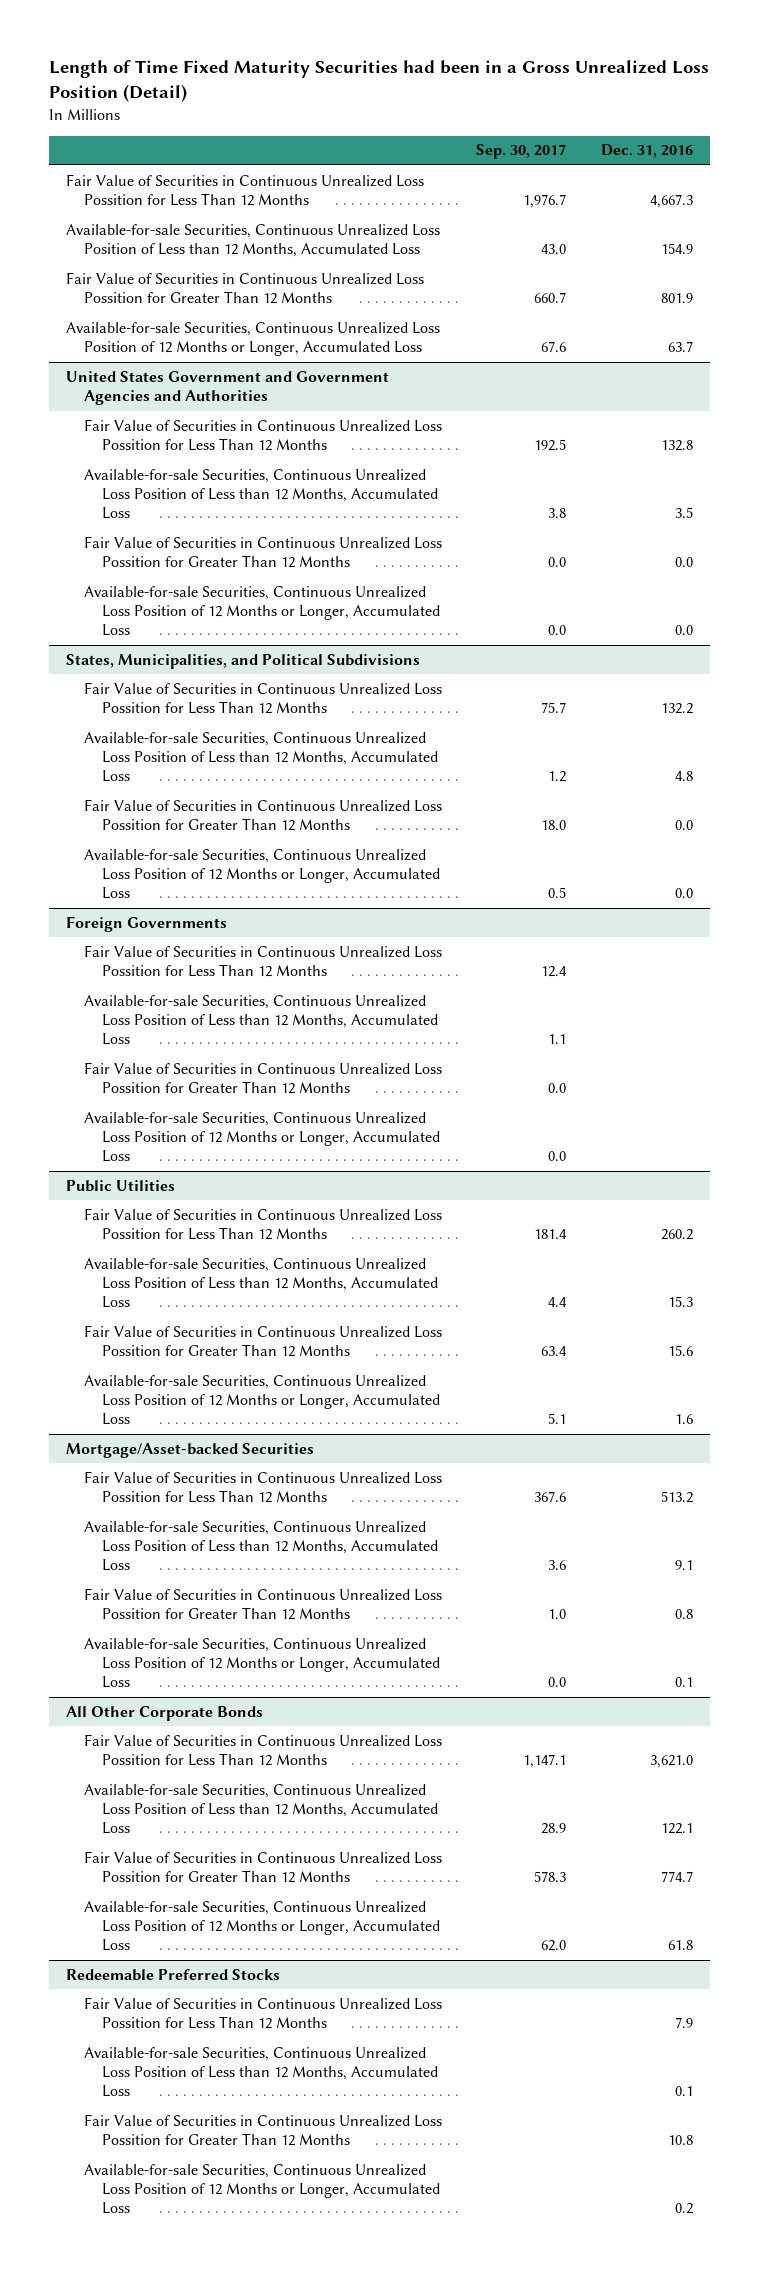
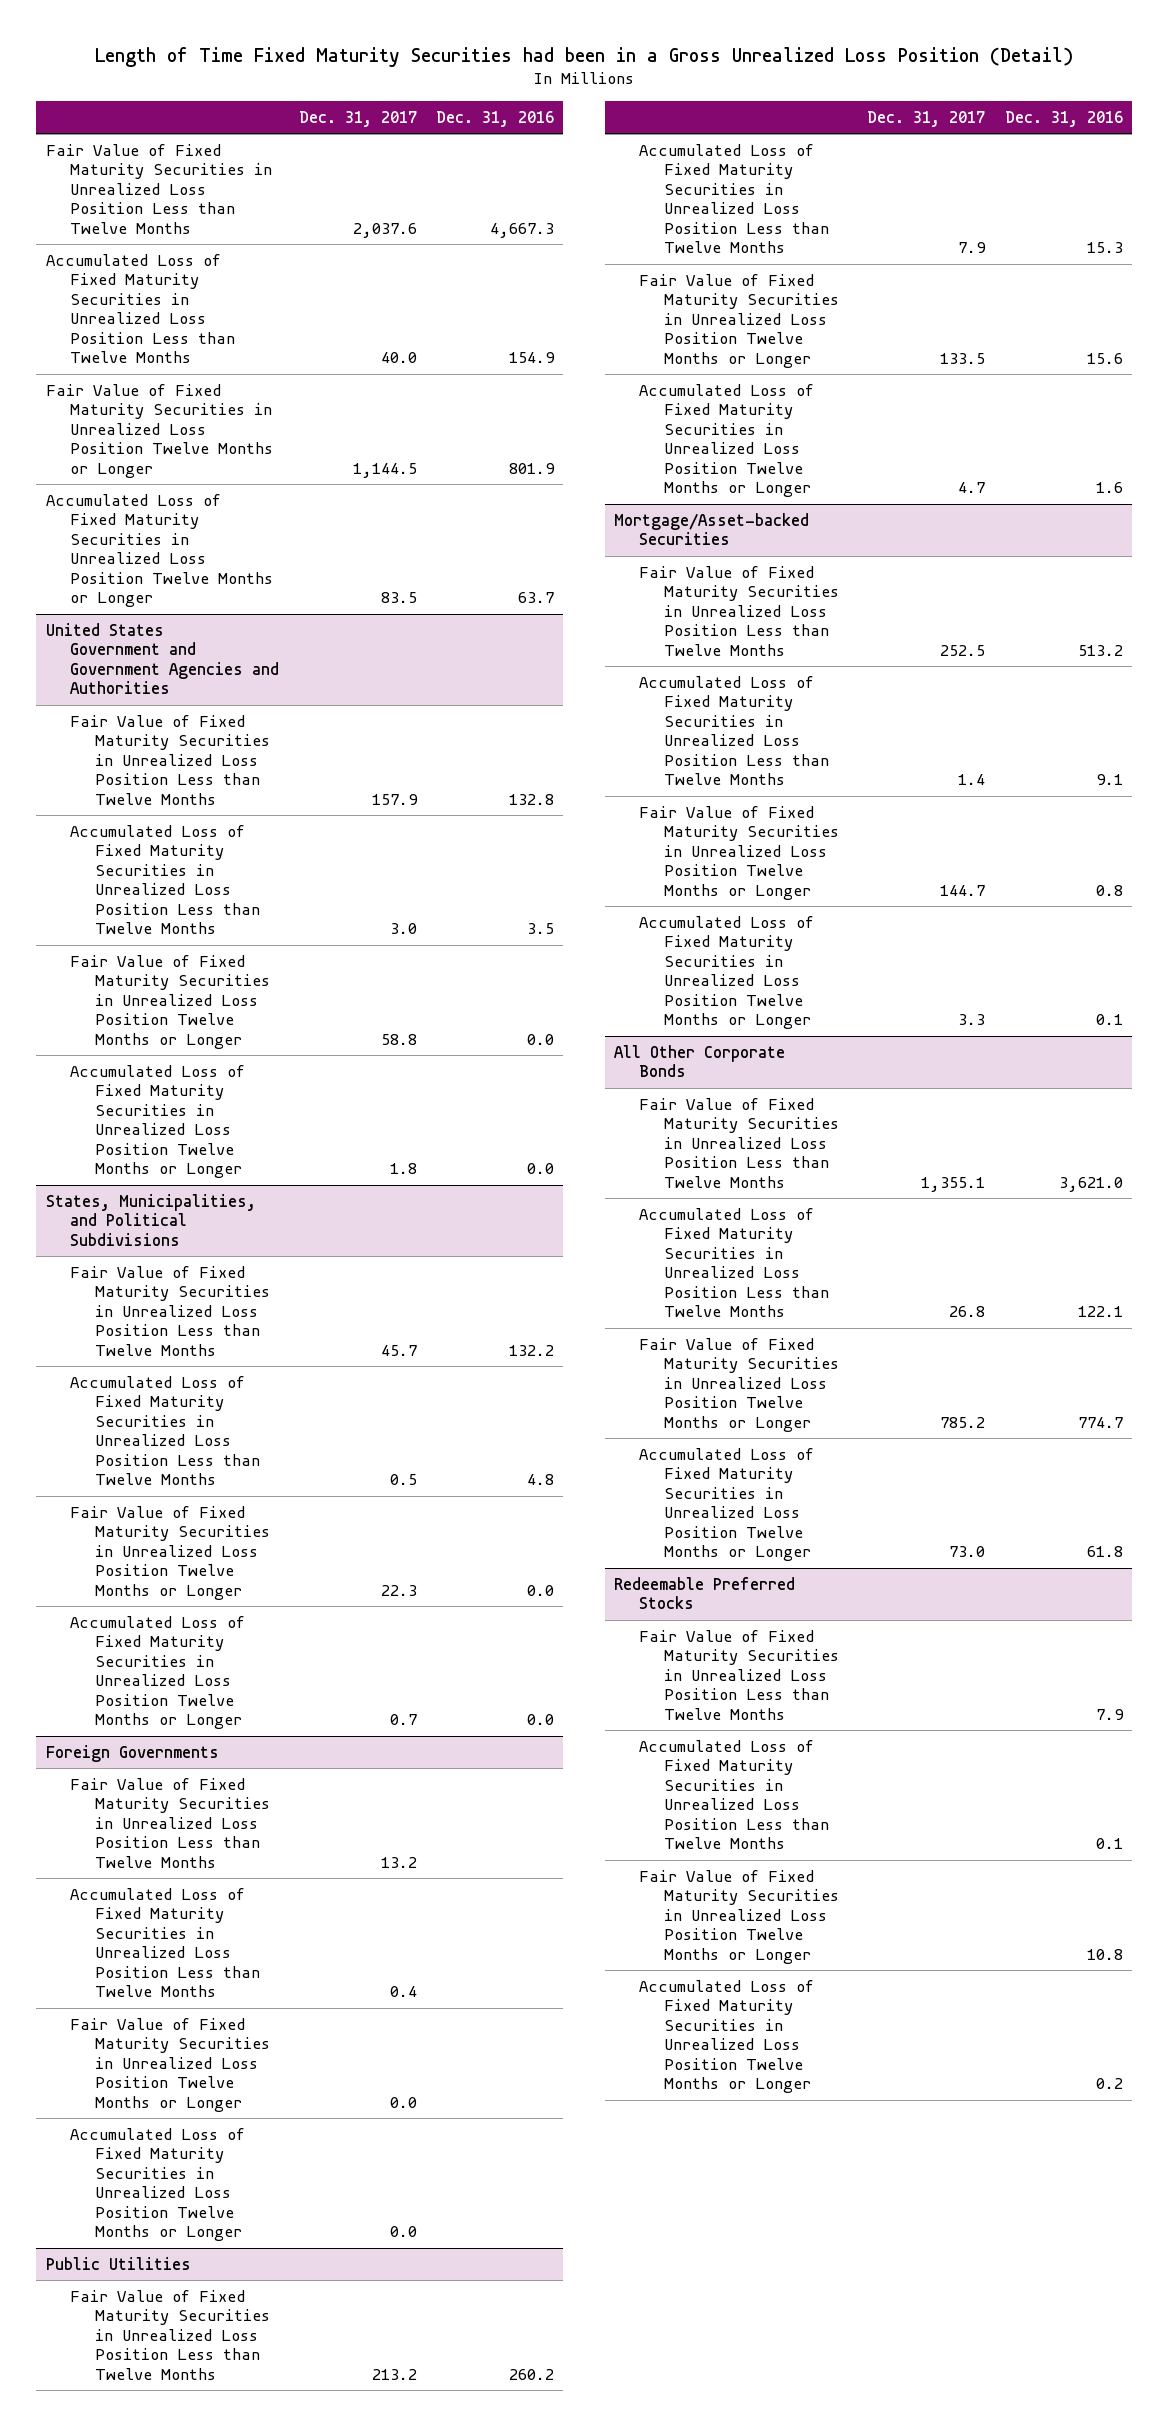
- | Sep. 30, 2017 | Dec. 31, 2016
+ | Dec. 31, 2017 | Dec. 31, 2016
- Fair Value of Securities in Continuous Unrealized Loss Possition for Less Than 12 Months | 1,976.7 | 4,667.3
- Available-for-sale Securities, Continuous Unrealized Loss Position of Less than 12 Months, Accumulated Loss | 43.0 | 154.9
- Fair Value of Securities in Continuous Unrealized Loss Possition for Greater Than 12 Months | 660.7 | 801.9
- Available-for-sale Securities, Continuous Unrealized Loss Position of 12 Months or Longer, Accumulated Loss | 67.6 | 63.7
+ Fair Value of Fixed Maturity Securities in Unrealized Loss Position Less than Twelve Months | 2,037.6 | 4,667.3
+ Accumulated Loss of Fixed Maturity Securities in Unrealized Loss Position Less than Twelve Months | 40.0 | 154.9
+ Fair Value of Fixed Maturity Securities in Unrealized Loss Position Twelve Months or Longer | 1,144.5 | 801.9
+ Accumulated Loss of Fixed Maturity Securities in Unrealized Loss Position Twelve Months or Longer | 83.5 | 63.7
@ United States Government and Government Agencies and Authorities
- Fair Value of Securities in Continuous Unrealized Loss Possition for Less Than 12 Months | 192.5 | 132.8
- Available-for-sale Securities, Continuous Unrealized Loss Position of Less than 12 Months, Accumulated Loss | 3.8 | 3.5
- Fair Value of Securities in Continuous Unrealized Loss Possition for Greater Than 12 Months | 0.0 | 0.0
- Available-for-sale Securities, Continuous Unrealized Loss Position of 12 Months or Longer, Accumulated Loss | 0.0 | 0.0
+ Fair Value of Fixed Maturity Securities in Unrealized Loss Position Less than Twelve Months | 157.9 | 132.8
+ Accumulated Loss of Fixed Maturity Securities in Unrealized Loss Position Less than Twelve Months | 3.0 | 3.5
+ Fair Value of Fixed Maturity Securities in Unrealized Loss Position Twelve Months or Longer | 58.8 | 0.0
+ Accumulated Loss of Fixed Maturity Securities in Unrealized Loss Position Twelve Months or Longer | 1.8 | 0.0
@ States, Municipalities, and Political Subdivisions
- Fair Value of Securities in Continuous Unrealized Loss Possition for Less Than 12 Months | 75.7 | 132.2
- Available-for-sale Securities, Continuous Unrealized Loss Position of Less than 12 Months, Accumulated Loss | 1.2 | 4.8
- Fair Value of Securities in Continuous Unrealized Loss Possition for Greater Than 12 Months | 18.0 | 0.0
- Available-for-sale Securities, Continuous Unrealized Loss Position of 12 Months or Longer, Accumulated Loss | 0.5 | 0.0
+ Fair Value of Fixed Maturity Securities in Unrealized Loss Position Less than Twelve Months | 45.7 | 132.2
+ Accumulated Loss of Fixed Maturity Securities in Unrealized Loss Position Less than Twelve Months | 0.5 | 4.8
+ Fair Value of Fixed Maturity Securities in Unrealized Loss Position Twelve Months or Longer | 22.3 | 0.0
+ Accumulated Loss of Fixed Maturity Securities in Unrealized Loss Position Twelve Months or Longer | 0.7 | 0.0
@ Foreign Governments
- Fair Value of Securities in Continuous Unrealized Loss Possition for Less Than 12 Months | 12.4 |
- Available-for-sale Securities, Continuous Unrealized Loss Position of Less than 12 Months, Accumulated Loss | 1.1 |
- Fair Value of Securities in Continuous Unrealized Loss Possition for Greater Than 12 Months | 0.0 |
- Available-for-sale Securities, Continuous Unrealized Loss Position of 12 Months or Longer, Accumulated Loss | 0.0 |
+ Fair Value of Fixed Maturity Securities in Unrealized Loss Position Less than Twelve Months | 13.2 |
+ Accumulated Loss of Fixed Maturity Securities in Unrealized Loss Position Less than Twelve Months | 0.4 |
+ Fair Value of Fixed Maturity Securities in Unrealized Loss Position Twelve Months or Longer | 0.0 |
+ Accumulated Loss of Fixed Maturity Securities in Unrealized Loss Position Twelve Months or Longer | 0.0 |
@ Public Utilities
- Fair Value of Securities in Continuous Unrealized Loss Possition for Less Than 12 Months | 181.4 | 260.2
- Available-for-sale Securities, Continuous Unrealized Loss Position of Less than 12 Months, Accumulated Loss | 4.4 | 15.3
- Fair Value of Securities in Continuous Unrealized Loss Possition for Greater Than 12 Months | 63.4 | 15.6
- Available-for-sale Securities, Continuous Unrealized Loss Position of 12 Months or Longer, Accumulated Loss | 5.1 | 1.6
+ Fair Value of Fixed Maturity Securities in Unrealized Loss Position Less than Twelve Months | 213.2 | 260.2
+ Accumulated Loss of Fixed Maturity Securities in Unrealized Loss Position Less than Twelve Months | 7.9 | 15.3
+ Fair Value of Fixed Maturity Securities in Unrealized Loss Position Twelve Months or Longer | 133.5 | 15.6
+ Accumulated Loss of Fixed Maturity Securities in Unrealized Loss Position Twelve Months or Longer | 4.7 | 1.6
@ Mortgage/Asset-backed Securities
- Fair Value of Securities in Continuous Unrealized Loss Possition for Less Than 12 Months | 367.6 | 513.2
- Available-for-sale Securities, Continuous Unrealized Loss Position of Less than 12 Months, Accumulated Loss | 3.6 | 9.1
- Fair Value of Securities in Continuous Unrealized Loss Possition for Greater Than 12 Months | 1.0 | 0.8
- Available-for-sale Securities, Continuous Unrealized Loss Position of 12 Months or Longer, Accumulated Loss | 0.0 | 0.1
+ Fair Value of Fixed Maturity Securities in Unrealized Loss Position Less than Twelve Months | 252.5 | 513.2
+ Accumulated Loss of Fixed Maturity Securities in Unrealized Loss Position Less than Twelve Months | 1.4 | 9.1
+ Fair Value of Fixed Maturity Securities in Unrealized Loss Position Twelve Months or Longer | 144.7 | 0.8
+ Accumulated Loss of Fixed Maturity Securities in Unrealized Loss Position Twelve Months or Longer | 3.3 | 0.1
@ All Other Corporate Bonds
- Fair Value of Securities in Continuous Unrealized Loss Possition for Less Than 12 Months | 1,147.1 | 3,621.0
- Available-for-sale Securities, Continuous Unrealized Loss Position of Less than 12 Months, Accumulated Loss | 28.9 | 122.1
- Fair Value of Securities in Continuous Unrealized Loss Possition for Greater Than 12 Months | 578.3 | 774.7
- Available-for-sale Securities, Continuous Unrealized Loss Position of 12 Months or Longer, Accumulated Loss | 62.0 | 61.8
+ Fair Value of Fixed Maturity Securities in Unrealized Loss Position Less than Twelve Months | 1,355.1 | 3,621.0
+ Accumulated Loss of Fixed Maturity Securities in Unrealized Loss Position Less than Twelve Months | 26.8 | 122.1
+ Fair Value of Fixed Maturity Securities in Unrealized Loss Position Twelve Months or Longer | 785.2 | 774.7
+ Accumulated Loss of Fixed Maturity Securities in Unrealized Loss Position Twelve Months or Longer | 73.0 | 61.8
@ Redeemable Preferred Stocks
- Fair Value of Securities in Continuous Unrealized Loss Possition for Less Than 12 Months | | 7.9
- Available-for-sale Securities, Continuous Unrealized Loss Position of Less than 12 Months, Accumulated Loss | | 0.1
- Fair Value of Securities in Continuous Unrealized Loss Possition for Greater Than 12 Months | | 10.8
- Available-for-sale Securities, Continuous Unrealized Loss Position of 12 Months or Longer, Accumulated Loss | | 0.2
+ Fair Value of Fixed Maturity Securities in Unrealized Loss Position Less than Twelve Months | | 7.9
+ Accumulated Loss of Fixed Maturity Securities in Unrealized Loss Position Less than Twelve Months | | 0.1
+ Fair Value of Fixed Maturity Securities in Unrealized Loss Position Twelve Months or Longer | | 10.8
+ Accumulated Loss of Fixed Maturity Securities in Unrealized Loss Position Twelve Months or Longer | | 0.2

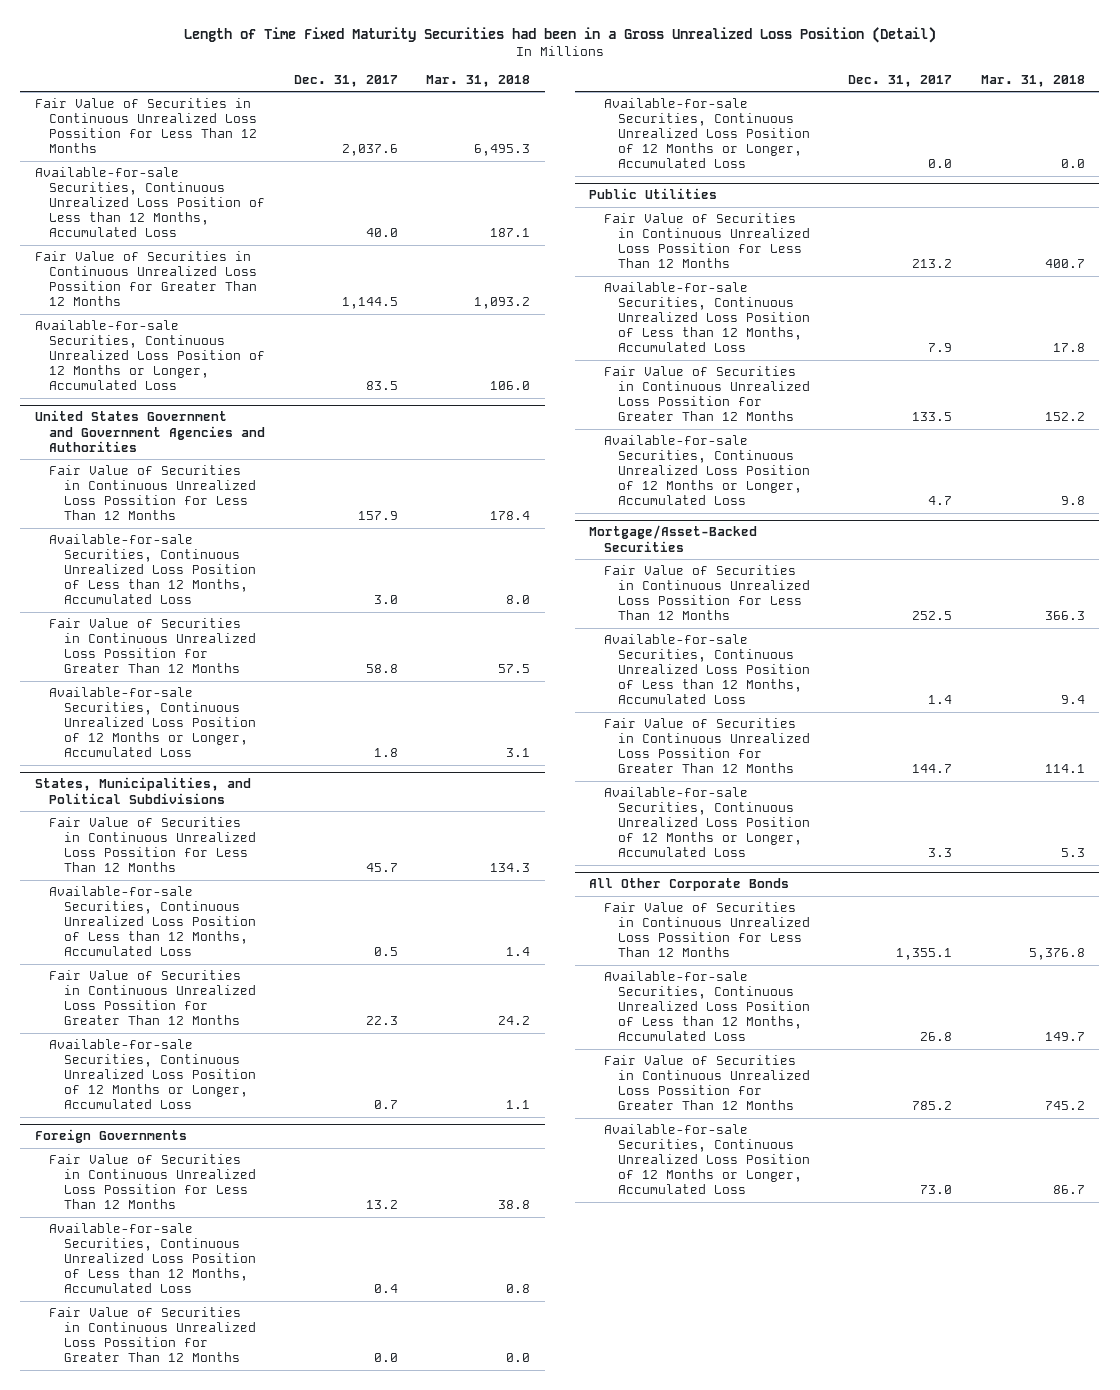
- | Dec. 31, 2017 | Dec. 31, 2016
+ | Dec. 31, 2017 | Mar. 31, 2018
- Fair Value of Fixed Maturity Securities in Unrealized Loss Position Less than Twelve Months | 2,037.6 | 4,667.3
- Accumulated Loss of Fixed Maturity Securities in Unrealized Loss Position Less than Twelve Months | 40.0 | 154.9
- Fair Value of Fixed Maturity Securities in Unrealized Loss Position Twelve Months or Longer | 1,144.5 | 801.9
- Accumulated Loss of Fixed Maturity Securities in Unrealized Loss Position Twelve Months or Longer | 83.5 | 63.7
+ Fair Value of Securities in Continuous Unrealized Loss Possition for Less Than 12 Months | 2,037.6 | 6,495.3
+ Available-for-sale Securities, Continuous Unrealized Loss Position of Less than 12 Months, Accumulated Loss | 40.0 | 187.1
+ Fair Value of Securities in Continuous Unrealized Loss Possition for Greater Than 12 Months | 1,144.5 | 1,093.2
+ Available-for-sale Securities, Continuous Unrealized Loss Position of 12 Months or Longer, Accumulated Loss | 83.5 | 106.0
@ United States Government and Government Agencies and Authorities
- Fair Value of Fixed Maturity Securities in Unrealized Loss Position Less than Twelve Months | 157.9 | 132.8
- Accumulated Loss of Fixed Maturity Securities in Unrealized Loss Position Less than Twelve Months | 3.0 | 3.5
- Fair Value of Fixed Maturity Securities in Unrealized Loss Position Twelve Months or Longer | 58.8 | 0.0
- Accumulated Loss of Fixed Maturity Securities in Unrealized Loss Position Twelve Months or Longer | 1.8 | 0.0
+ Fair Value of Securities in Continuous Unrealized Loss Possition for Less Than 12 Months | 157.9 | 178.4
+ Available-for-sale Securities, Continuous Unrealized Loss Position of Less than 12 Months, Accumulated Loss | 3.0 | 8.0
+ Fair Value of Securities in Continuous Unrealized Loss Possition for Greater Than 12 Months | 58.8 | 57.5
+ Available-for-sale Securities, Continuous Unrealized Loss Position of 12 Months or Longer, Accumulated Loss | 1.8 | 3.1
@ States, Municipalities, and Political Subdivisions
- Fair Value of Fixed Maturity Securities in Unrealized Loss Position Less than Twelve Months | 45.7 | 132.2
- Accumulated Loss of Fixed Maturity Securities in Unrealized Loss Position Less than Twelve Months | 0.5 | 4.8
- Fair Value of Fixed Maturity Securities in Unrealized Loss Position Twelve Months or Longer | 22.3 | 0.0
- Accumulated Loss of Fixed Maturity Securities in Unrealized Loss Position Twelve Months or Longer | 0.7 | 0.0
+ Fair Value of Securities in Continuous Unrealized Loss Possition for Less Than 12 Months | 45.7 | 134.3
+ Available-for-sale Securities, Continuous Unrealized Loss Position of Less than 12 Months, Accumulated Loss | 0.5 | 1.4
+ Fair Value of Securities in Continuous Unrealized Loss Possition for Greater Than 12 Months | 22.3 | 24.2
+ Available-for-sale Securities, Continuous Unrealized Loss Position of 12 Months or Longer, Accumulated Loss | 0.7 | 1.1
@ Foreign Governments
- Fair Value of Fixed Maturity Securities in Unrealized Loss Position Less than Twelve Months | 13.2 |
- Accumulated Loss of Fixed Maturity Securities in Unrealized Loss Position Less than Twelve Months | 0.4 |
- Fair Value of Fixed Maturity Securities in Unrealized Loss Position Twelve Months or Longer | 0.0 |
- Accumulated Loss of Fixed Maturity Securities in Unrealized Loss Position Twelve Months or Longer | 0.0 |
+ Fair Value of Securities in Continuous Unrealized Loss Possition for Less Than 12 Months | 13.2 | 38.8
+ Available-for-sale Securities, Continuous Unrealized Loss Position of Less than 12 Months, Accumulated Loss | 0.4 | 0.8
+ Fair Value of Securities in Continuous Unrealized Loss Possition for Greater Than 12 Months | 0.0 | 0.0
+ Available-for-sale Securities, Continuous Unrealized Loss Position of 12 Months or Longer, Accumulated Loss | 0.0 | 0.0
@ Public Utilities
- Fair Value of Fixed Maturity Securities in Unrealized Loss Position Less than Twelve Months | 213.2 | 260.2
- Accumulated Loss of Fixed Maturity Securities in Unrealized Loss Position Less than Twelve Months | 7.9 | 15.3
- Fair Value of Fixed Maturity Securities in Unrealized Loss Position Twelve Months or Longer | 133.5 | 15.6
- Accumulated Loss of Fixed Maturity Securities in Unrealized Loss Position Twelve Months or Longer | 4.7 | 1.6
- Mortgage/Asset-backed Securities
- Fair Value of Fixed Maturity Securities in Unrealized Loss Position Less than Twelve Months | 252.5 | 513.2
- Accumulated Loss of Fixed Maturity Securities in Unrealized Loss Position Less than Twelve Months | 1.4 | 9.1
- Fair Value of Fixed Maturity Securities in Unrealized Loss Position Twelve Months or Longer | 144.7 | 0.8
- Accumulated Loss of Fixed Maturity Securities in Unrealized Loss Position Twelve Months or Longer | 3.3 | 0.1
@ Public Utilities
+ Fair Value of Securities in Continuous Unrealized Loss Possition for Less Than 12 Months | 213.2 | 400.7
+ Available-for-sale Securities, Continuous Unrealized Loss Position of Less than 12 Months, Accumulated Loss | 7.9 | 17.8
+ Fair Value of Securities in Continuous Unrealized Loss Possition for Greater Than 12 Months | 133.5 | 152.2
+ Available-for-sale Securities, Continuous Unrealized Loss Position of 12 Months or Longer, Accumulated Loss | 4.7 | 9.8
+ Mortgage/Asset-Backed Securities
+ Fair Value of Securities in Continuous Unrealized Loss Possition for Less Than 12 Months | 252.5 | 366.3
+ Available-for-sale Securities, Continuous Unrealized Loss Position of Less than 12 Months, Accumulated Loss | 1.4 | 9.4
+ Fair Value of Securities in Continuous Unrealized Loss Possition for Greater Than 12 Months | 144.7 | 114.1
+ Available-for-sale Securities, Continuous Unrealized Loss Position of 12 Months or Longer, Accumulated Loss | 3.3 | 5.3
@ All Other Corporate Bonds
- Fair Value of Fixed Maturity Securities in Unrealized Loss Position Less than Twelve Months | 1,355.1 | 3,621.0
- Accumulated Loss of Fixed Maturity Securities in Unrealized Loss Position Less than Twelve Months | 26.8 | 122.1
- Fair Value of Fixed Maturity Securities in Unrealized Loss Position Twelve Months or Longer | 785.2 | 774.7
- Accumulated Loss of Fixed Maturity Securities in Unrealized Loss Position Twelve Months or Longer | 73.0 | 61.8
- Redeemable Preferred Stocks
- Fair Value of Fixed Maturity Securities in Unrealized Loss Position Less than Twelve Months | | 7.9
- Accumulated Loss of Fixed Maturity Securities in Unrealized Loss Position Less than Twelve Months | | 0.1
- Fair Value of Fixed Maturity Securities in Unrealized Loss Position Twelve Months or Longer | | 10.8
- Accumulated Loss of Fixed Maturity Securities in Unrealized Loss Position Twelve Months or Longer | | 0.2
@ All Other Corporate Bonds
+ Fair Value of Securities in Continuous Unrealized Loss Possition for Less Than 12 Months | 1,355.1 | 5,376.8
+ Available-for-sale Securities, Continuous Unrealized Loss Position of Less than 12 Months, Accumulated Loss | 26.8 | 149.7
+ Fair Value of Securities in Continuous Unrealized Loss Possition for Greater Than 12 Months | 785.2 | 745.2
+ Available-for-sale Securities, Continuous Unrealized Loss Position of 12 Months or Longer, Accumulated Loss | 73.0 | 86.7

